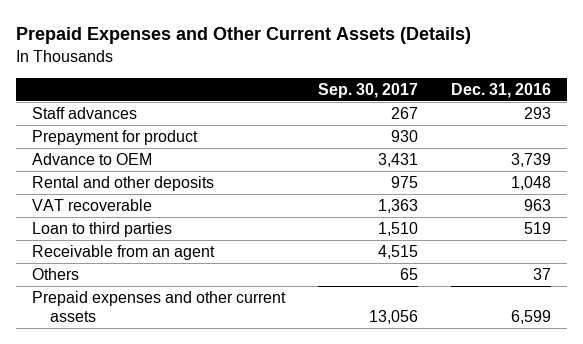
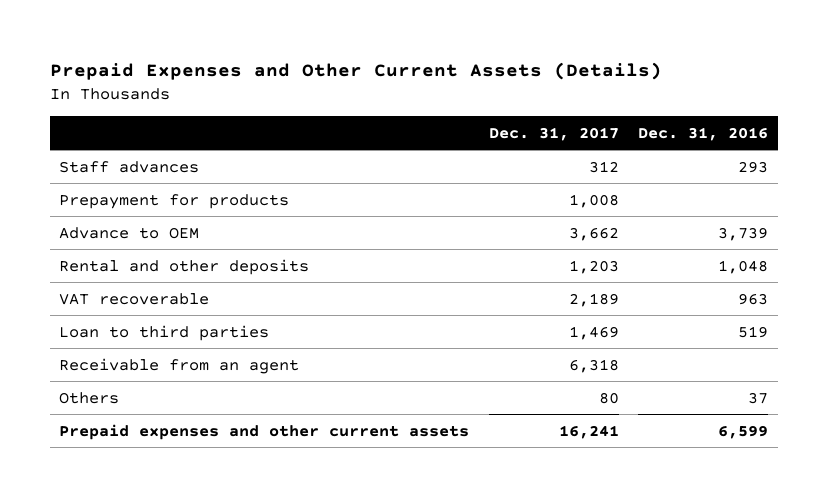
- | Sep. 30, 2017 | Dec. 31, 2016
+ | Dec. 31, 2017 | Dec. 31, 2016
- Prepayment for product | 930 |
+ Prepayment for products | 1,008 |

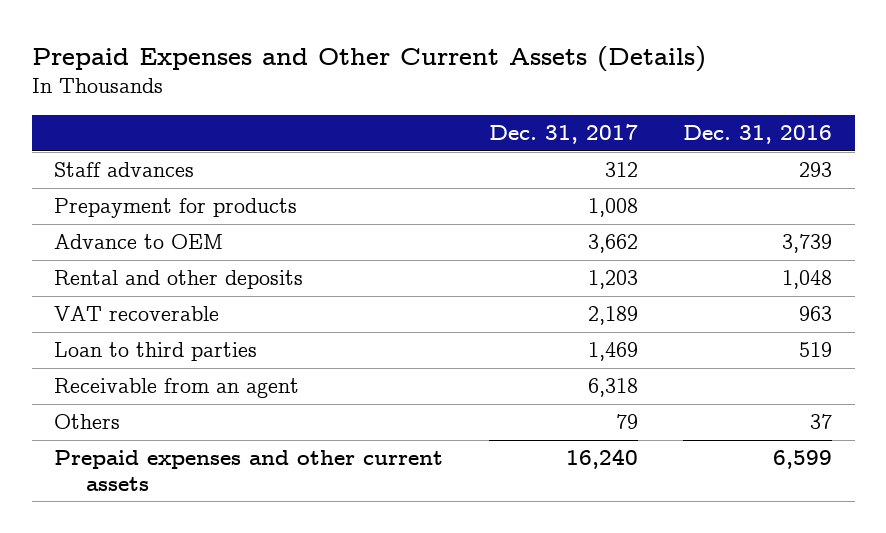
- Others | 80 | 37
- Prepaid expenses and other current assets | 16,241 | 6,599
+ Others | 79 | 37
+ Prepaid expenses and other current assets | 16,240 | 6,599

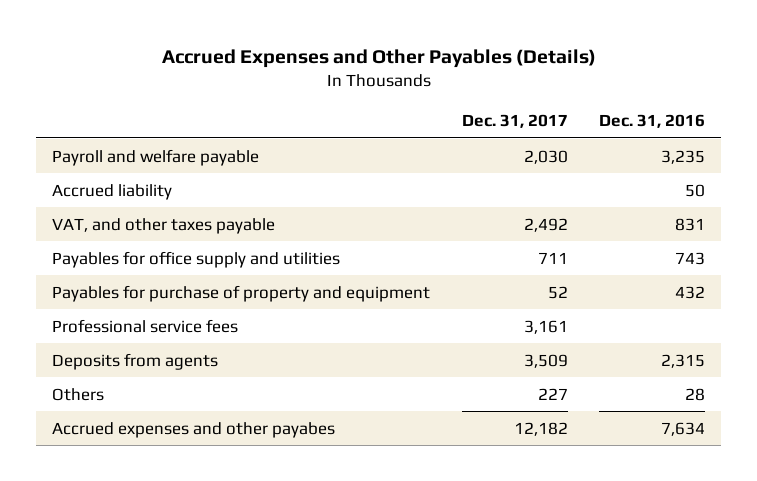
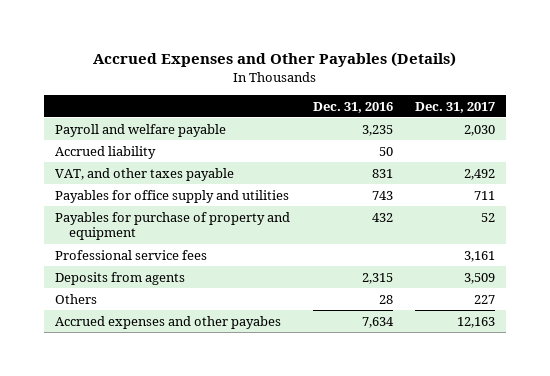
- | Dec. 31, 2017 | Dec. 31, 2016
+ | Dec. 31, 2016 | Dec. 31, 2017
- Accrued expenses and other payabes | 12,182 | 7,634
+ Accrued expenses and other payabes | 7,634 | 12,163

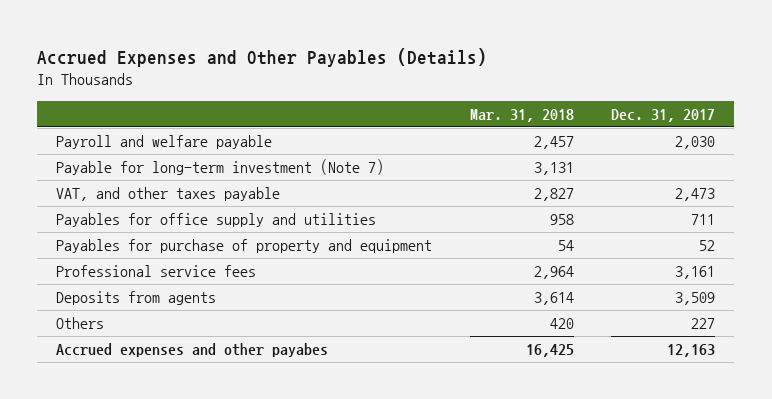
- | Dec. 31, 2016 | Dec. 31, 2017
+ | Mar. 31, 2018 | Dec. 31, 2017
- Accrued liability | 50 |
- VAT, and other taxes payable | 831 | 2,492
+ Payable for long-term investment (Note 7) | 3,131 |
+ VAT, and other taxes payable | 2,827 | 2,473

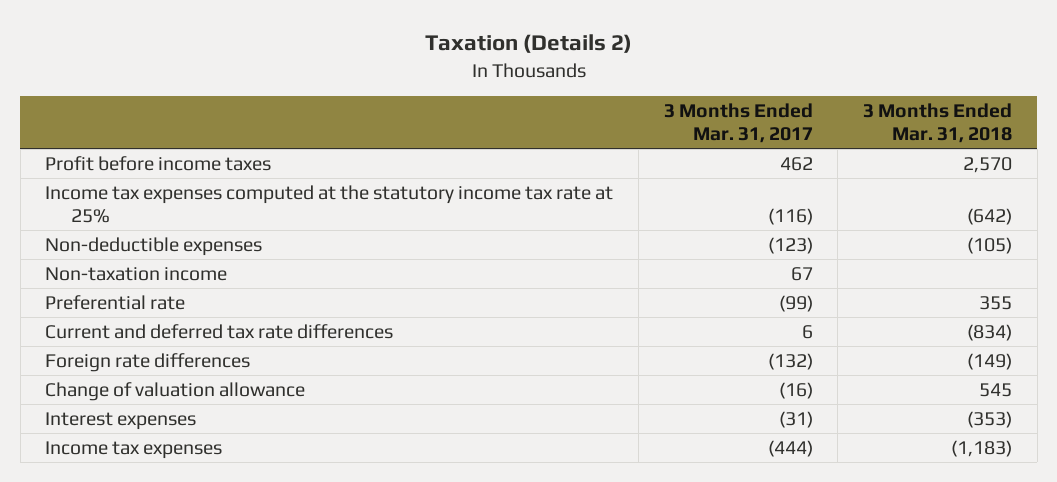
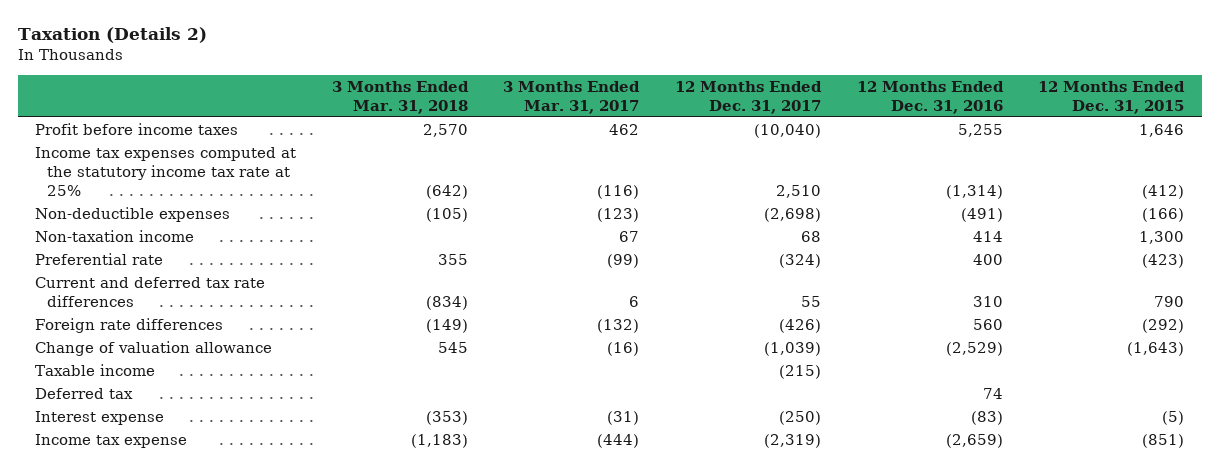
- | 3 Months Ended Mar. 31, 2017 | 3 Months Ended Mar. 31, 2018
+ | 3 Months Ended Mar. 31, 2018 | 3 Months Ended Mar. 31, 2017 | 12 Months Ended Dec. 31, 2017 | 12 Months Ended Dec. 31, 2016 | 12 Months Ended Dec. 31, 2015
- Interest expenses | (31) | (353)
- Income tax expenses | (444) | (1,183)
+ Taxable income | | | (215) | |
+ Deferred tax | | | | 74 |
+ Interest expense | (353) | (31) | (250) | (83) | (5)
+ Income tax expense | (1,183) | (444) | (2,319) | (2,659) | (851)

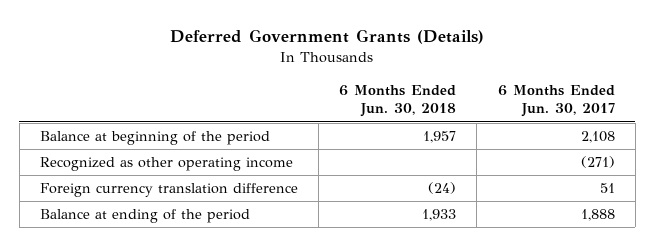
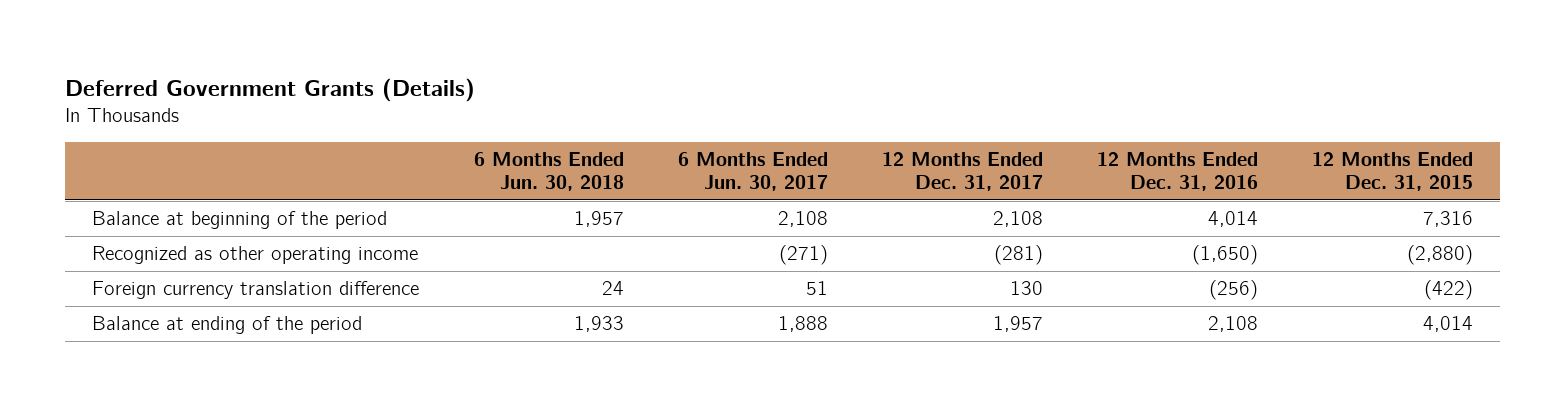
- | 6 Months Ended Jun. 30, 2018 | 6 Months Ended Jun. 30, 2017
+ | 6 Months Ended Jun. 30, 2018 | 6 Months Ended Jun. 30, 2017 | 12 Months Ended Dec. 31, 2017 | 12 Months Ended Dec. 31, 2016 | 12 Months Ended Dec. 31, 2015
- Foreign currency translation difference | (24) | 51
+ Foreign currency translation difference | 24 | 51 | 130 | (256) | (422)

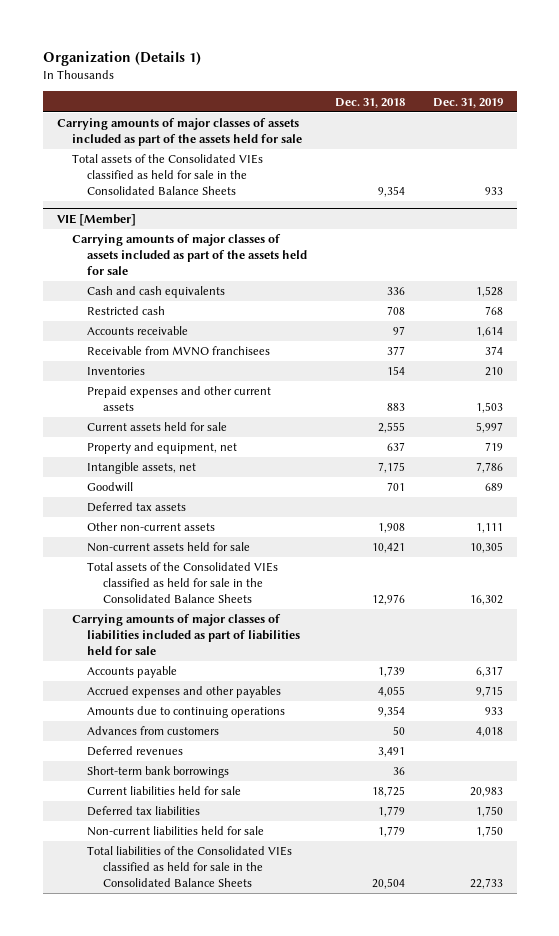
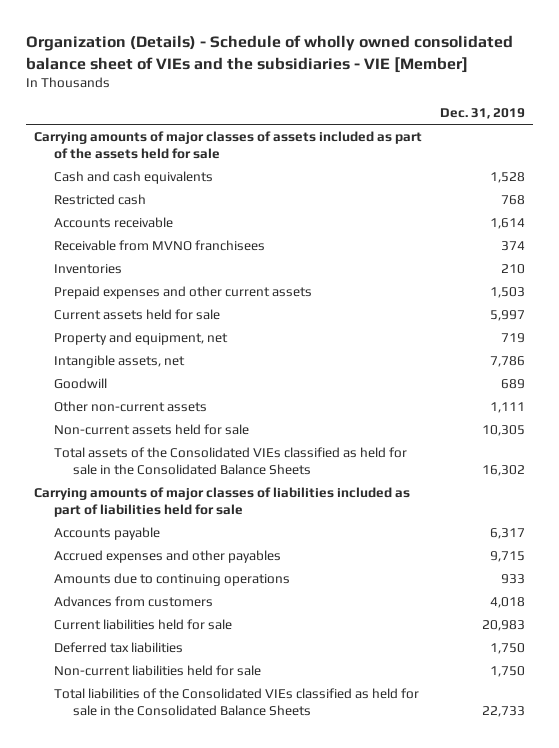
- Organization (Details 1)
+ Organization (Details) - Schedule of wholly owned consolidated balance sheet of VIEs and the subsidiaries - VIE [Member]
- | Dec. 31, 2018 | Dec. 31, 2019
+ | Dec. 31, 2019
- Total assets of the Consolidated VIEs classified as held for sale in the Consolidated Balance Sheets | 9,354 | 933
- VIE [Member]
- Carrying amounts of major classes of assets included as part of the assets held for sale
- Deferred tax assets
- Deferred revenues | 3,491 |
- Short-term bank borrowings | 36 |

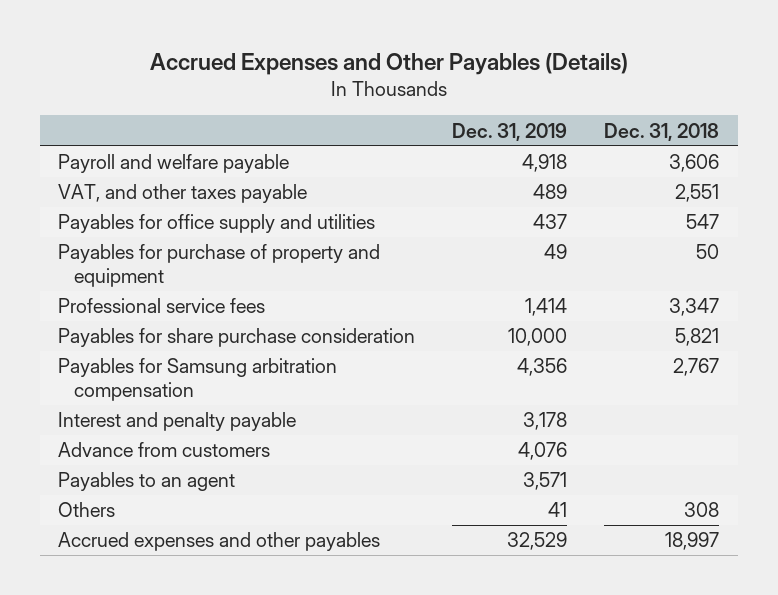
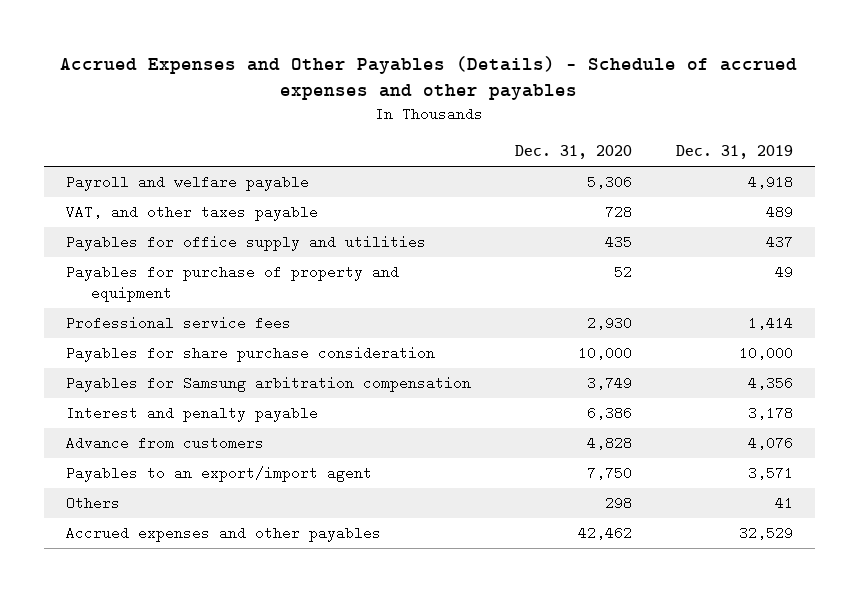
- Accrued Expenses and Other Payables (Details)
+ Accrued Expenses and Other Payables (Details) - Schedule of accrued expenses and other payables
- | Dec. 31, 2019 | Dec. 31, 2018
+ | Dec. 31, 2020 | Dec. 31, 2019
- Payables to an agent | 3,571 |
+ Payables to an export/import agent | 7,750 | 3,571

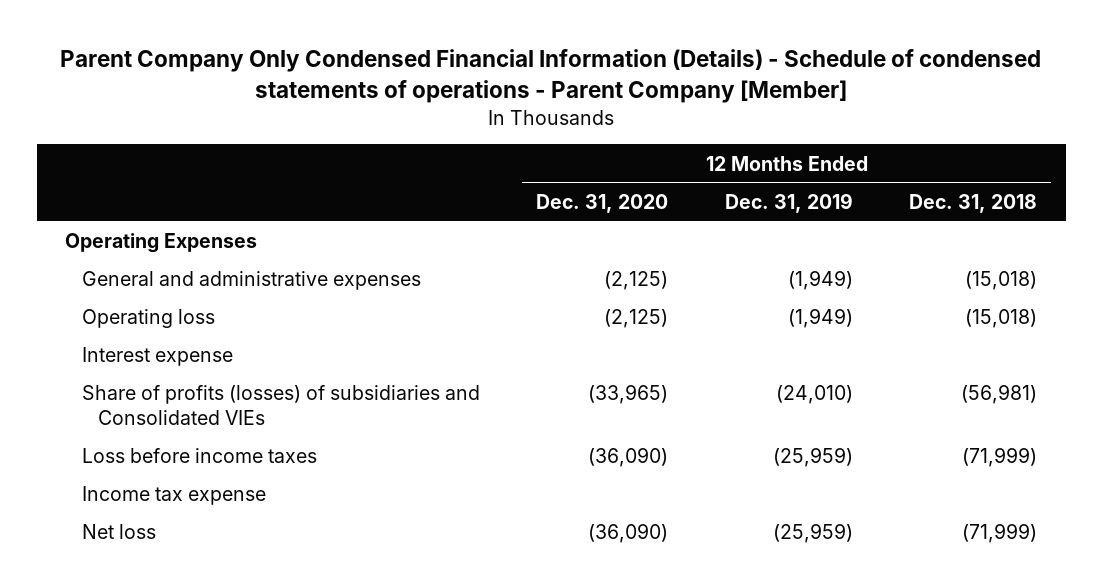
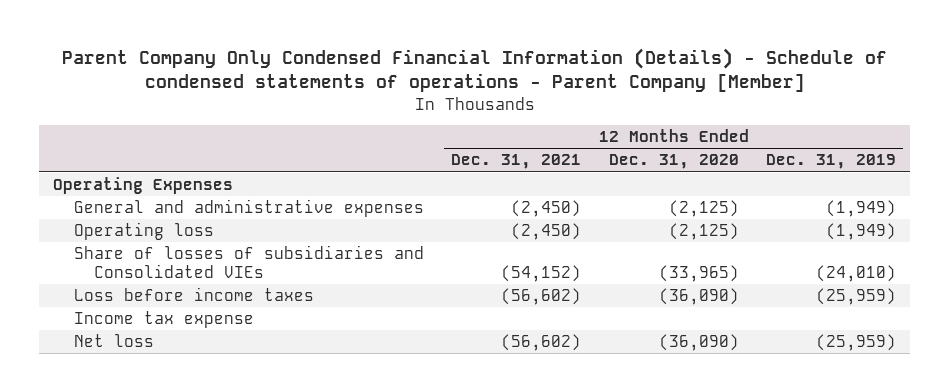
- | 12 Months Ended Dec. 31, 2020 | 12 Months Ended Dec. 31, 2019 | 12 Months Ended Dec. 31, 2018
+ | 12 Months Ended Dec. 31, 2021 | 12 Months Ended Dec. 31, 2020 | 12 Months Ended Dec. 31, 2019
- Interest expense
- Share of profits (losses) of subsidiaries and Consolidated VIEs | (33,965) | (24,010) | (56,981)
+ Share of losses of subsidiaries and Consolidated VIEs | (54,152) | (33,965) | (24,010)

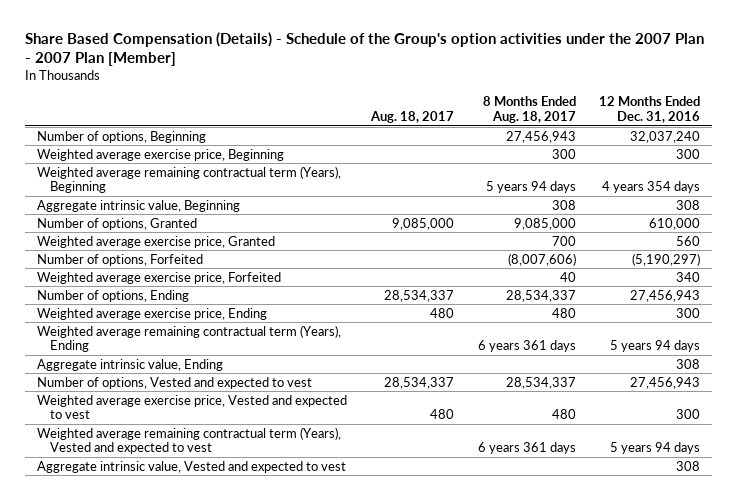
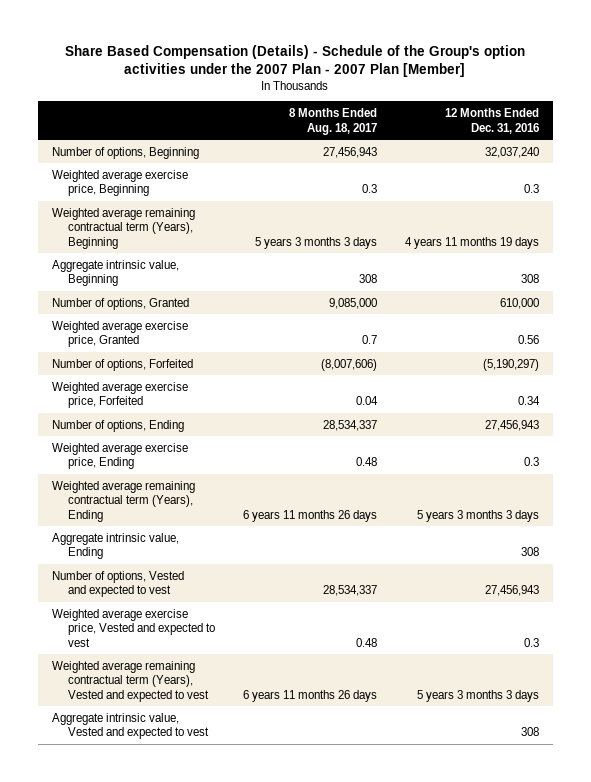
- | Aug. 18, 2017 | 8 Months Ended Aug. 18, 2017 | 12 Months Ended Dec. 31, 2016
+ | 8 Months Ended Aug. 18, 2017 | 12 Months Ended Dec. 31, 2016
- Weighted average exercise price, Beginning | | 300 | 300
- Weighted average remaining contractual term (Years), Beginning | | 5 years 94 days | 4 years 354 days
+ Weighted average exercise price, Beginning | 0.3 | 0.3
+ Weighted average remaining contractual term (Years), Beginning | 5 years 3 months 3 days | 4 years 11 months 19 days
- Weighted average exercise price, Granted | | 700 | 560
+ Weighted average exercise price, Granted | 0.7 | 0.56
- Weighted average exercise price, Forfeited | | 40 | 340
+ Weighted average exercise price, Forfeited | 0.04 | 0.34
- Weighted average exercise price, Ending | 480 | 480 | 300
- Weighted average remaining contractual term (Years), Ending | | 6 years 361 days | 5 years 94 days
+ Weighted average exercise price, Ending | 0.48 | 0.3
+ Weighted average remaining contractual term (Years), Ending | 6 years 11 months 26 days | 5 years 3 months 3 days
- Weighted average exercise price, Vested and expected to vest | 480 | 480 | 300
- Weighted average remaining contractual term (Years), Vested and expected to vest | | 6 years 361 days | 5 years 94 days
+ Weighted average exercise price, Vested and expected to vest | 0.48 | 0.3
+ Weighted average remaining contractual term (Years), Vested and expected to vest | 6 years 11 months 26 days | 5 years 3 months 3 days

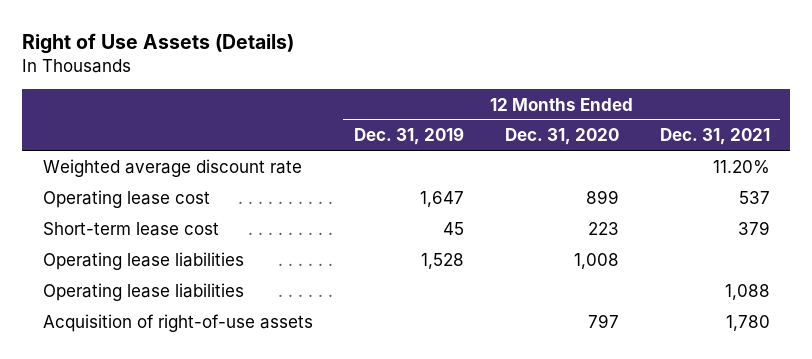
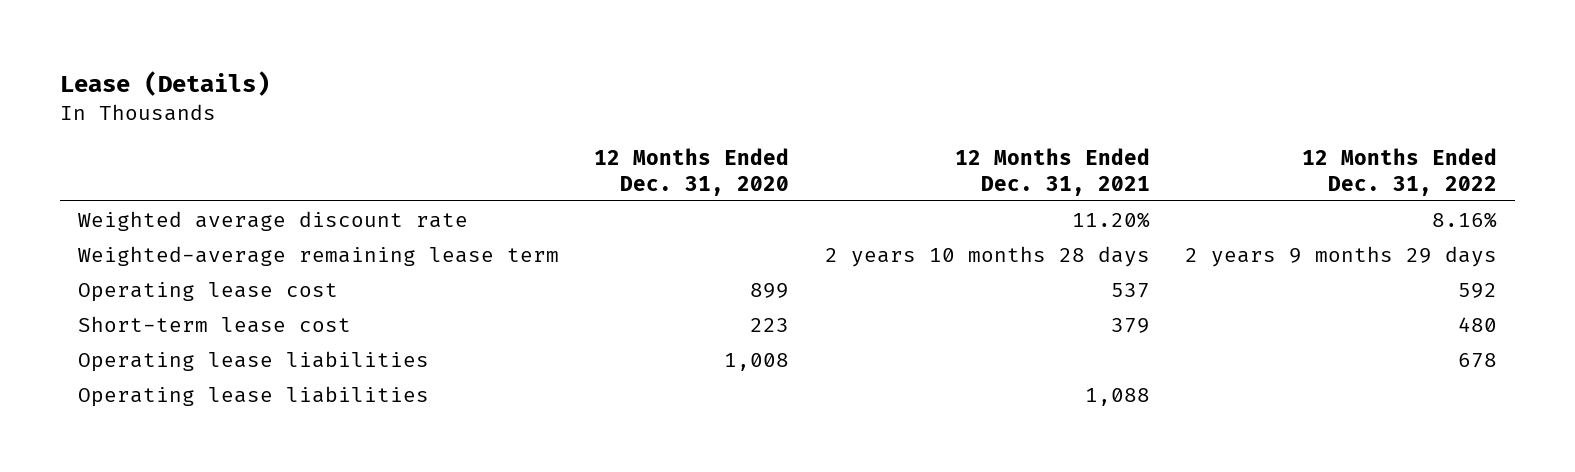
- Right of Use Assets (Details)
+ Lease (Details)
- | 12 Months Ended Dec. 31, 2019 | 12 Months Ended Dec. 31, 2020 | 12 Months Ended Dec. 31, 2021
+ | 12 Months Ended Dec. 31, 2020 | 12 Months Ended Dec. 31, 2021 | 12 Months Ended Dec. 31, 2022
+ Weighted-average remaining lease term | | 2 years 10 months 28 days | 2 years 9 months 29 days
- Acquisition of right-of-use assets | | 797 | 1,780

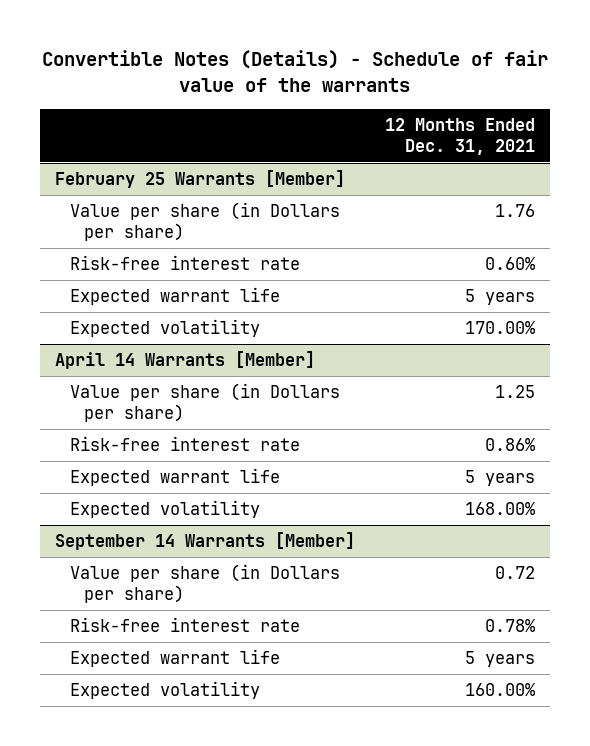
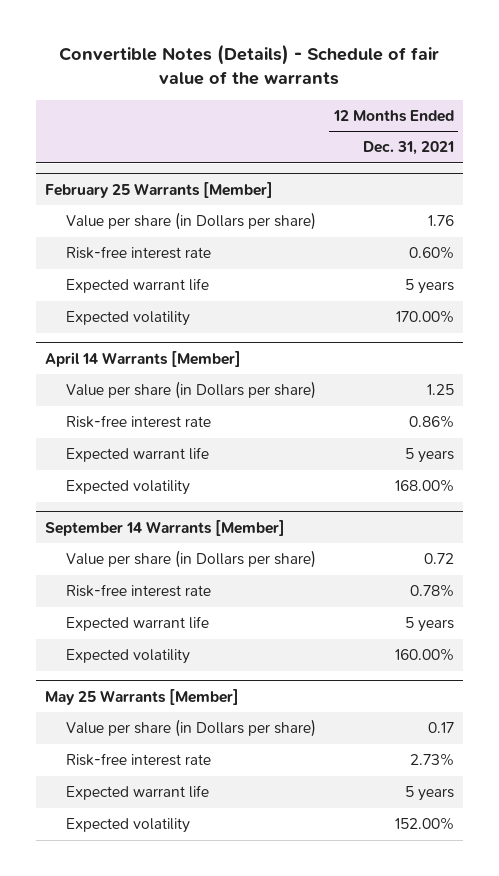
+ May 25 Warrants [Member]
+ Value per share (in Dollars per share) | 0.17
+ Risk-free interest rate | 2.73%
+ Expected warrant life | 5 years
+ Expected volatility | 152.00%

